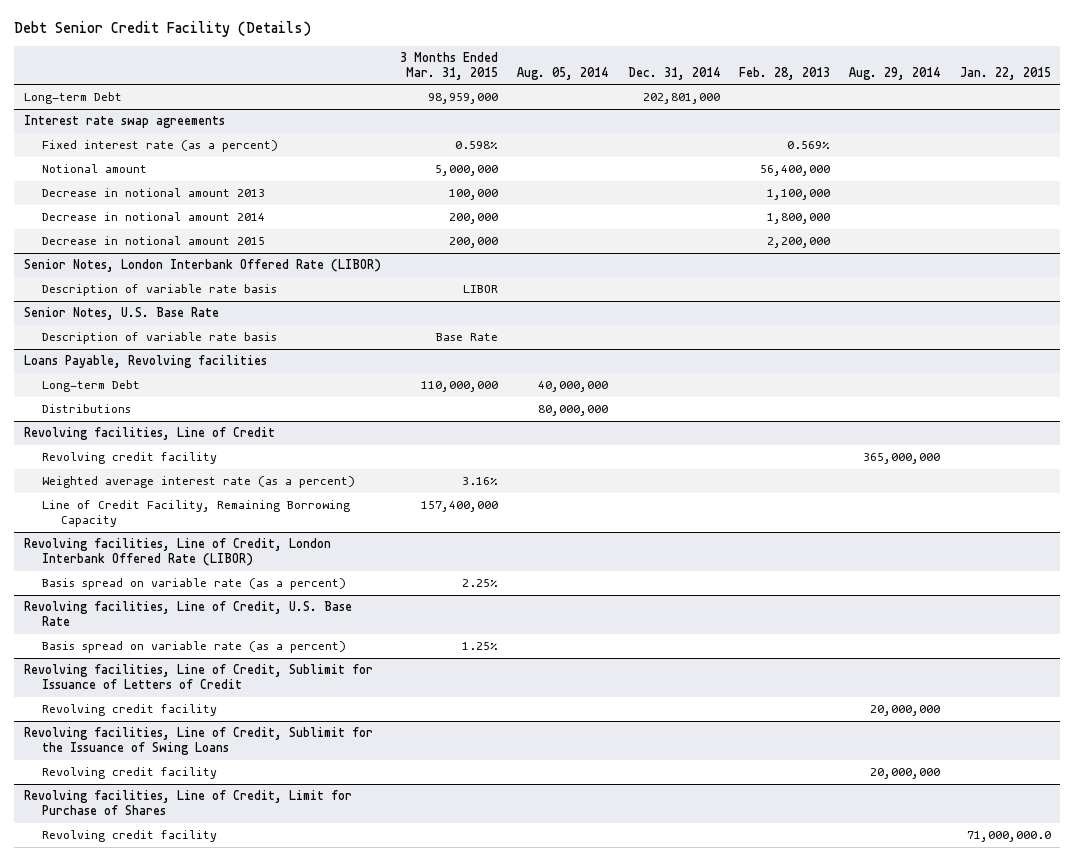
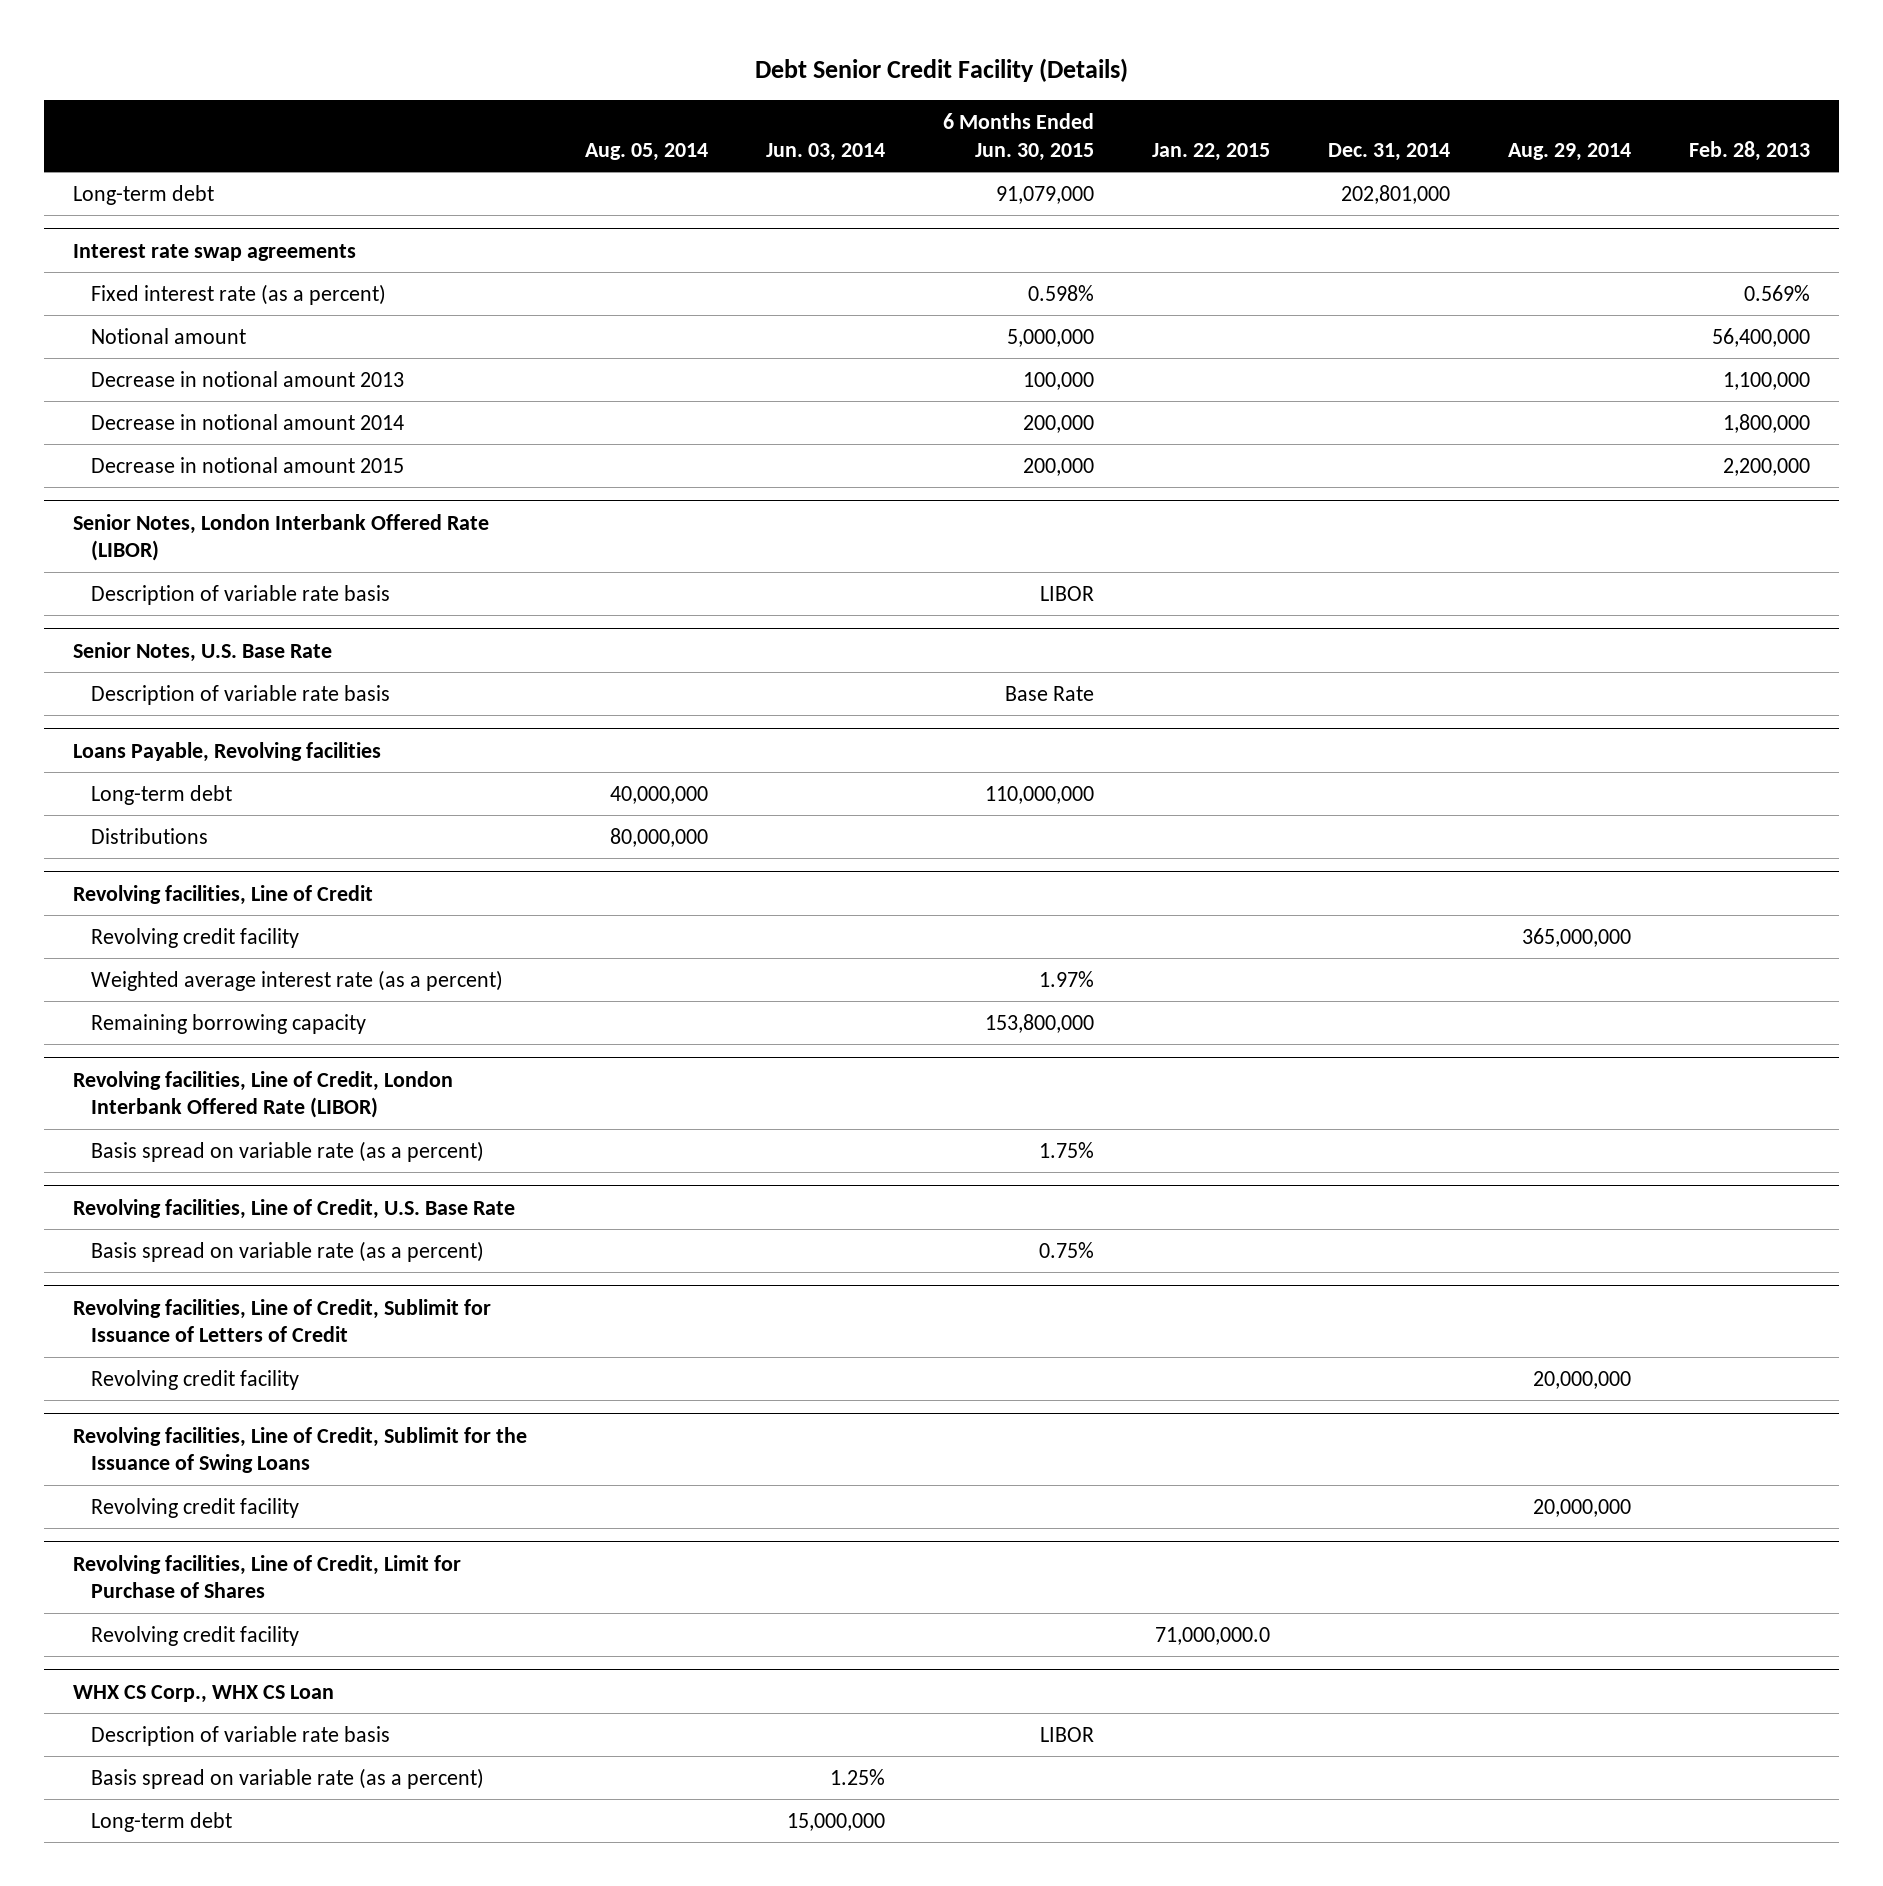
- | 3 Months Ended Mar. 31, 2015 | Aug. 05, 2014 | Dec. 31, 2014 | Feb. 28, 2013 | Aug. 29, 2014 | Jan. 22, 2015
+ | Aug. 05, 2014 | Jun. 03, 2014 | 6 Months Ended Jun. 30, 2015 | Jan. 22, 2015 | Dec. 31, 2014 | Aug. 29, 2014 | Feb. 28, 2013
- Long-term Debt | 98,959,000 | | 202,801,000 | | |
+ Long-term debt | | | 91,079,000 | | 202,801,000 | |
@ Loans Payable, Revolving facilities
- Long-term Debt | 110,000,000 | 40,000,000 | | | |
+ Long-term debt | 40,000,000 | | 110,000,000 | | | |
@ Revolving facilities, Line of Credit
- Line of Credit Facility, Remaining Borrowing Capacity | 157,400,000 | | | | |
+ Remaining borrowing capacity | | | 153,800,000 | | | |
+ WHX CS Corp., WHX CS Loan
+ Description of variable rate basis | | | LIBOR | | | |
+ Basis spread on variable rate (as a percent) | | 1.25% | | | | |
+ Long-term debt | | 15,000,000 | | | | |

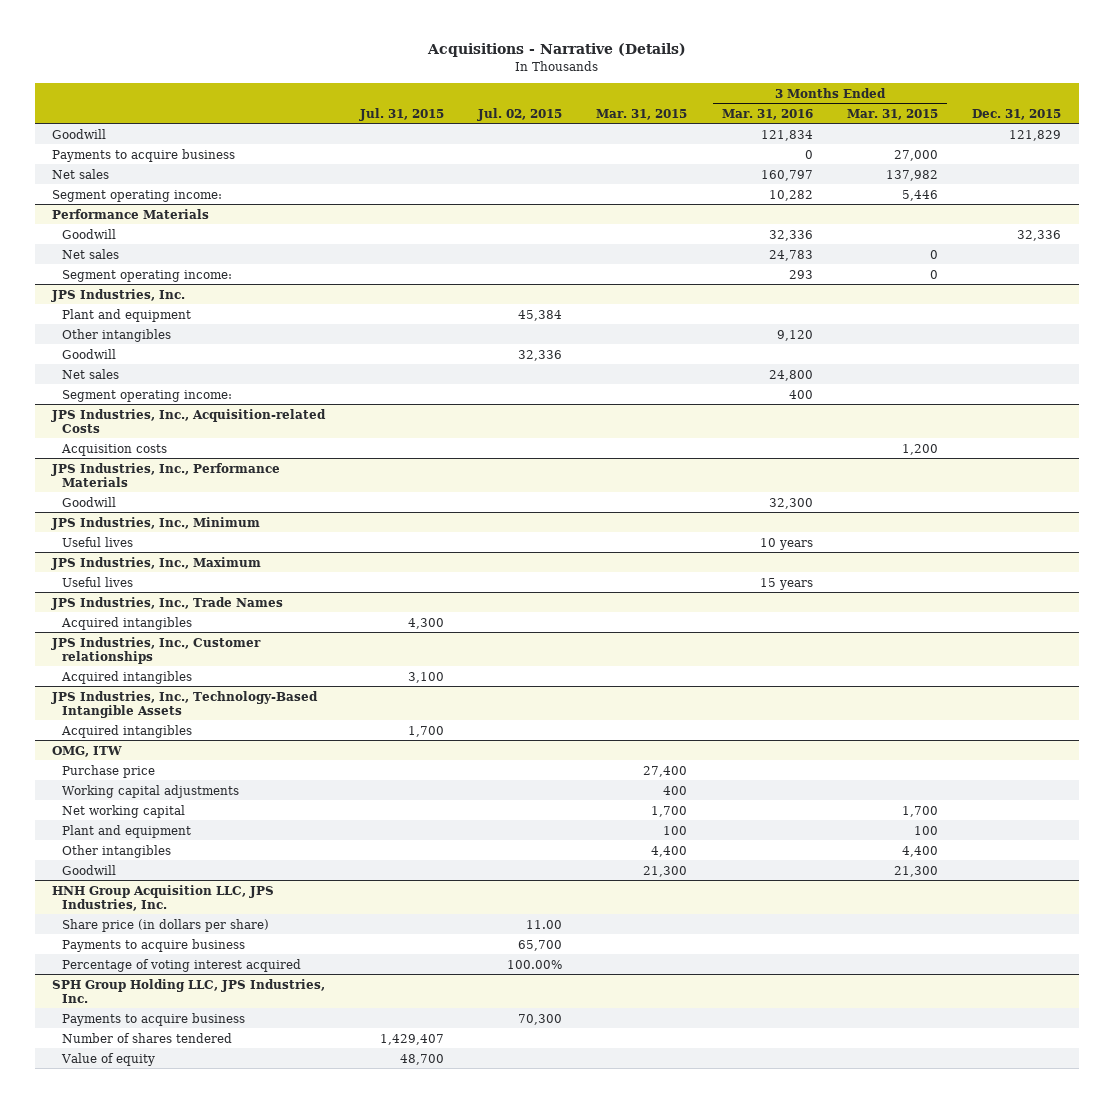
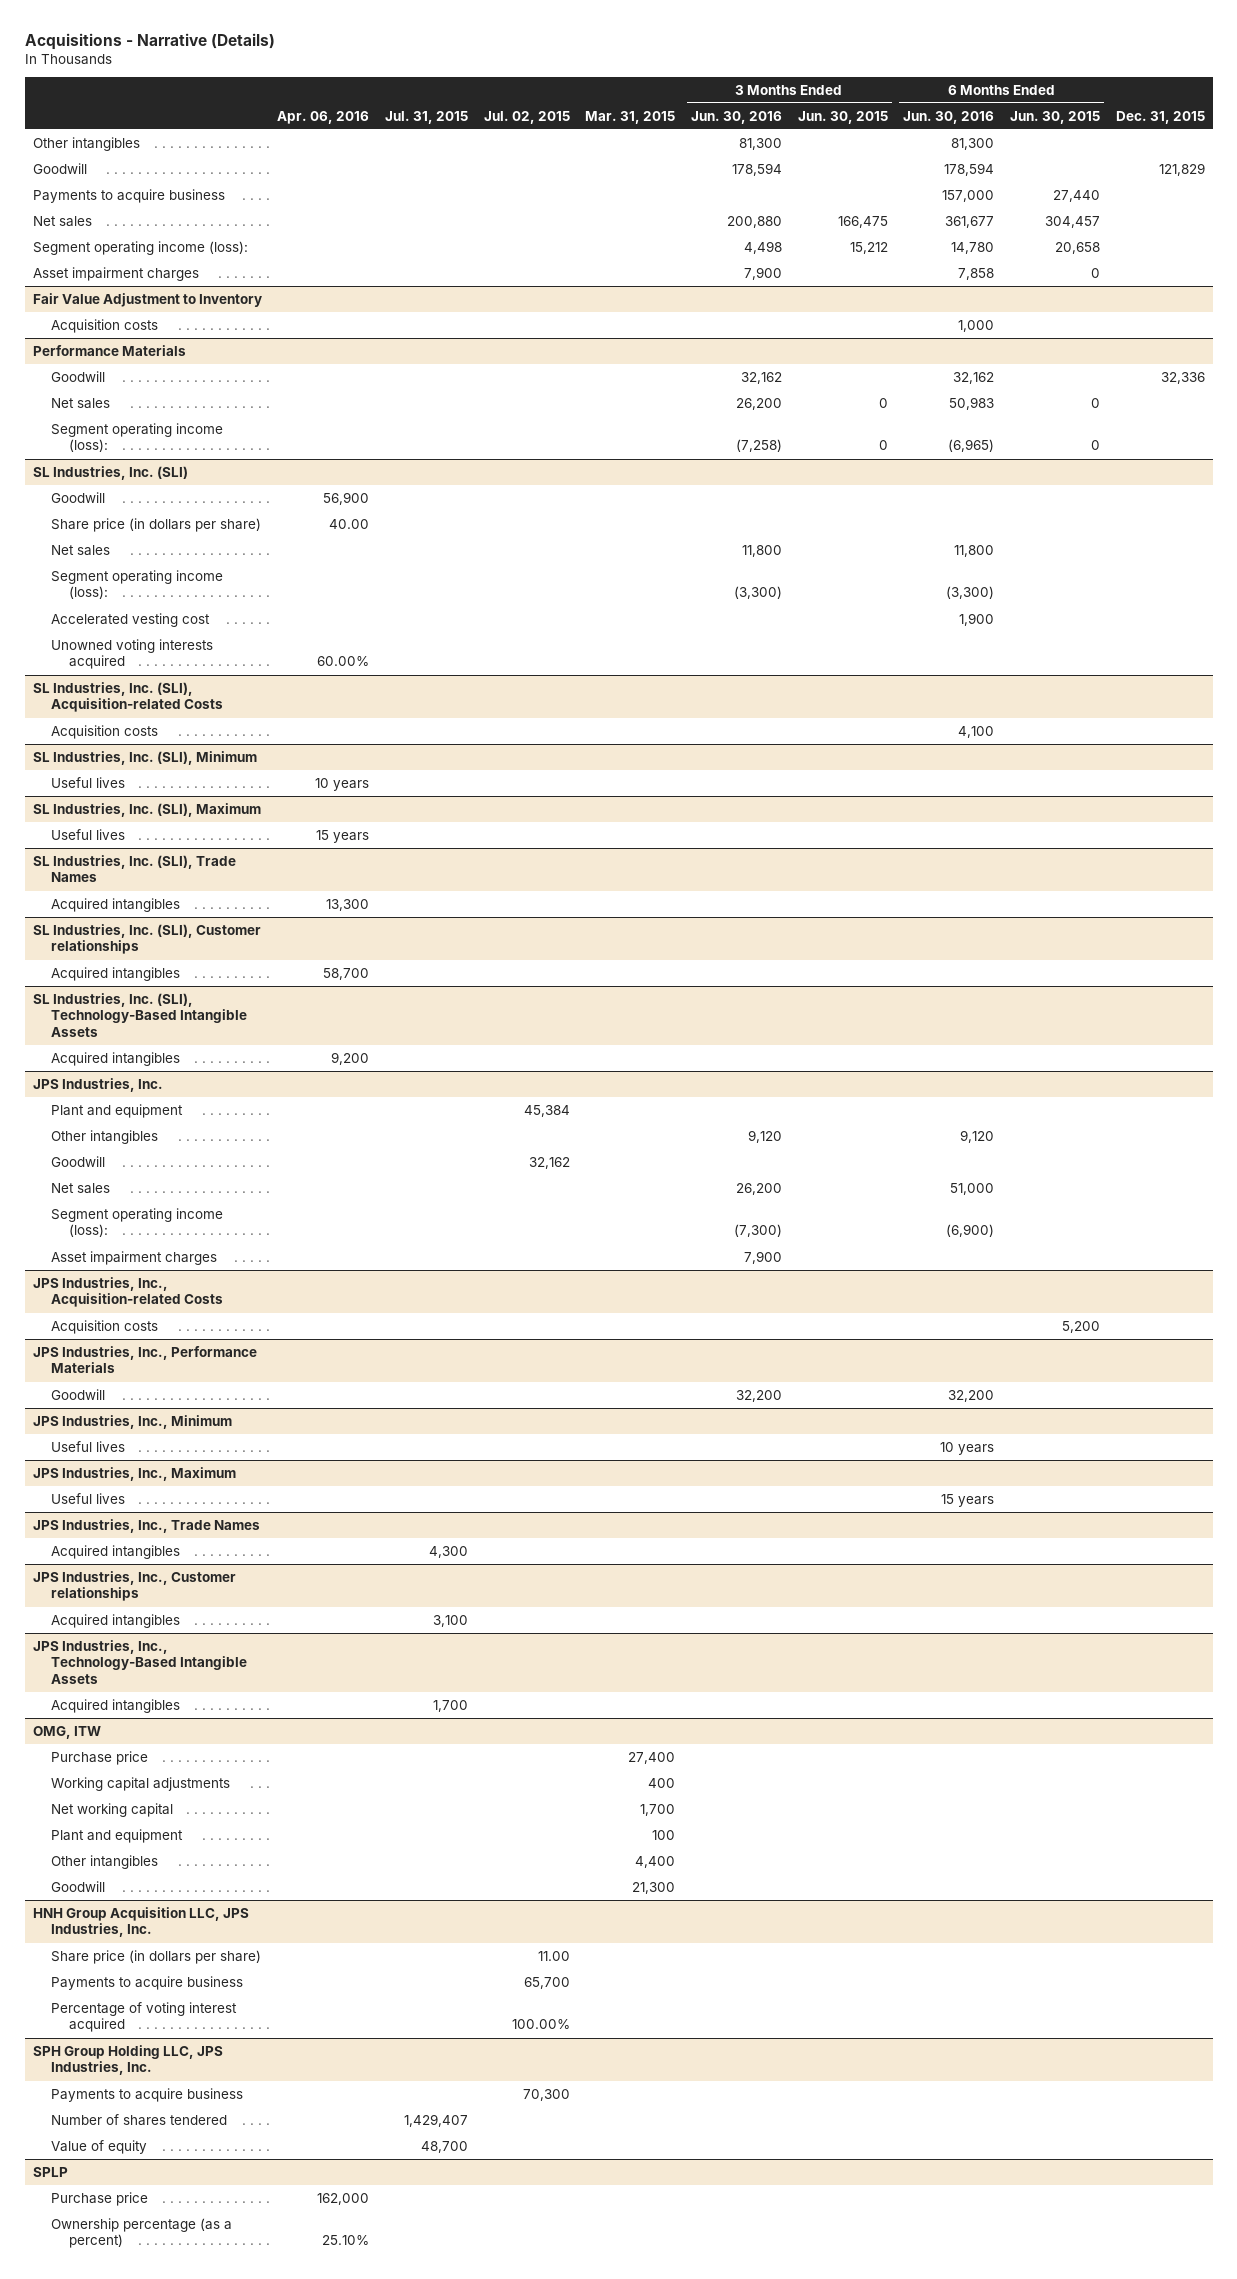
- | Jul. 31, 2015 | Jul. 02, 2015 | Mar. 31, 2015 | 3 Months Ended Mar. 31, 2016 | 3 Months Ended Mar. 31, 2015 | Dec. 31, 2015
+ | Apr. 06, 2016 | Jul. 31, 2015 | Jul. 02, 2015 | Mar. 31, 2015 | 3 Months Ended Jun. 30, 2016 | 3 Months Ended Jun. 30, 2015 | 6 Months Ended Jun. 30, 2016 | 6 Months Ended Jun. 30, 2015 | Dec. 31, 2015
+ Other intangibles | | | | | 81,300 | | 81,300 | |
- Segment operating income: | | | | 10,282 | 5,446 |
+ Segment operating income (loss): | | | | | 4,498 | 15,212 | 14,780 | 20,658 |
+ Asset impairment charges | | | | | 7,900 | | 7,858 | 0 |
+ Fair Value Adjustment to Inventory
+ Acquisition costs | | | | | | | 1,000 | |
@ Performance Materials
- Segment operating income: | | | | 293 | 0 |
+ Segment operating income (loss): | | | | | (7,258) | 0 | (6,965) | 0 |
+ SL Industries, Inc. (SLI)
+ Goodwill | 56,900 | | | | | | | |
+ Share price (in dollars per share) | 40.00 | | | | | | | |
+ Net sales | | | | | 11,800 | | 11,800 | |
+ Segment operating income (loss): | | | | | (3,300) | | (3,300) | |
+ Accelerated vesting cost | | | | | | | 1,900 | |
+ Unowned voting interests acquired | 60.00% | | | | | | | |
+ SL Industries, Inc. (SLI), Acquisition-related Costs
+ Acquisition costs | | | | | | | 4,100 | |
+ SL Industries, Inc. (SLI), Minimum
+ Useful lives | 10 years | | | | | | | |
+ SL Industries, Inc. (SLI), Maximum
+ Useful lives | 15 years | | | | | | | |
+ SL Industries, Inc. (SLI), Trade Names
+ Acquired intangibles | 13,300 | | | | | | | |
+ SL Industries, Inc. (SLI), Customer relationships
+ Acquired intangibles | 58,700 | | | | | | | |
+ SL Industries, Inc. (SLI), Technology-Based Intangible Assets
+ Acquired intangibles | 9,200 | | | | | | | |
@ JPS Industries, Inc.
- Goodwill | | 32,336 | | | |
+ Goodwill | | | 32,162 | | | | | |
- Segment operating income: | | | | 400 | |
+ Segment operating income (loss): | | | | | (7,300) | | (6,900) | |
+ Asset impairment charges | | | | | 7,900 | | | |
+ SPLP
+ Purchase price | 162,000 | | | | | | | |
+ Ownership percentage (as a percent) | 25.10% | | | | | | | |

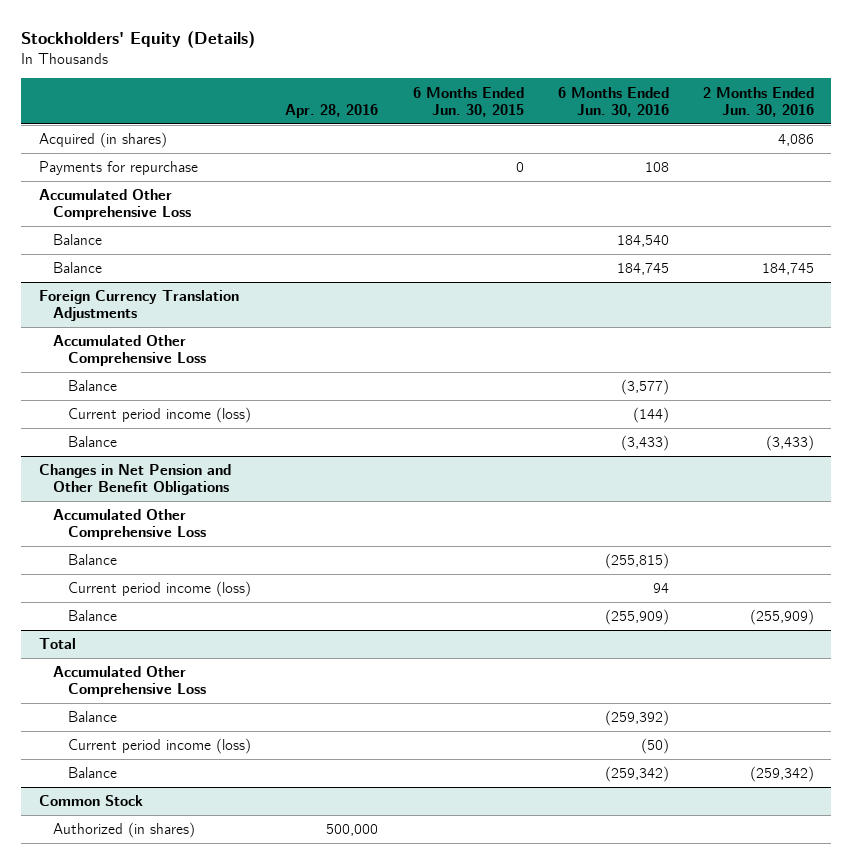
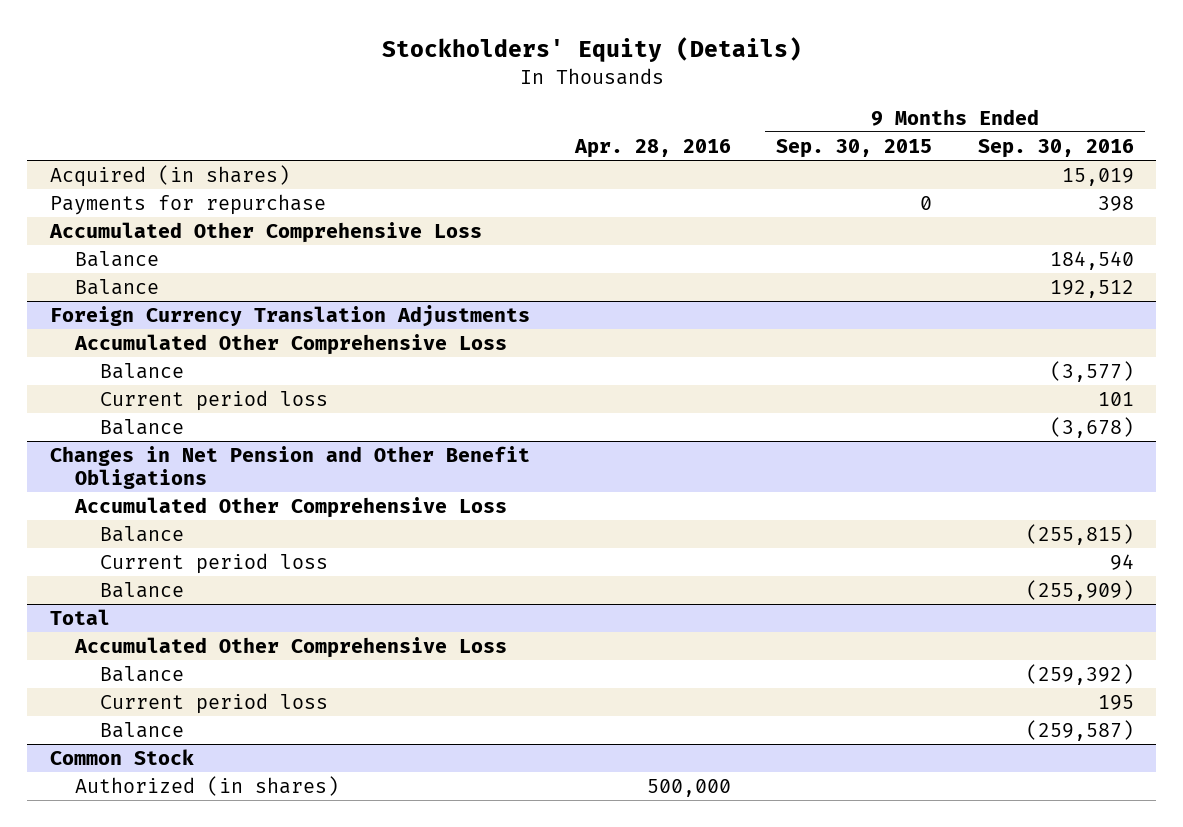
- | Apr. 28, 2016 | 6 Months Ended Jun. 30, 2015 | 6 Months Ended Jun. 30, 2016 | 2 Months Ended Jun. 30, 2016
+ | Apr. 28, 2016 | 9 Months Ended Sep. 30, 2015 | 9 Months Ended Sep. 30, 2016
@ Foreign Currency Translation Adjustments
- Current period income (loss) | | | (144) |
+ Current period loss | | | 101
@ Changes in Net Pension and Other Benefit Obligations
- Current period income (loss) | | | 94 |
+ Current period loss | | | 94
@ Total
- Current period income (loss) | | | (50) |
+ Current period loss | | | 195

